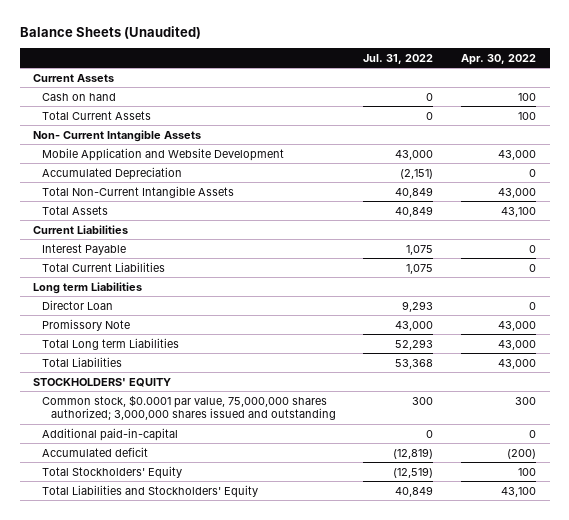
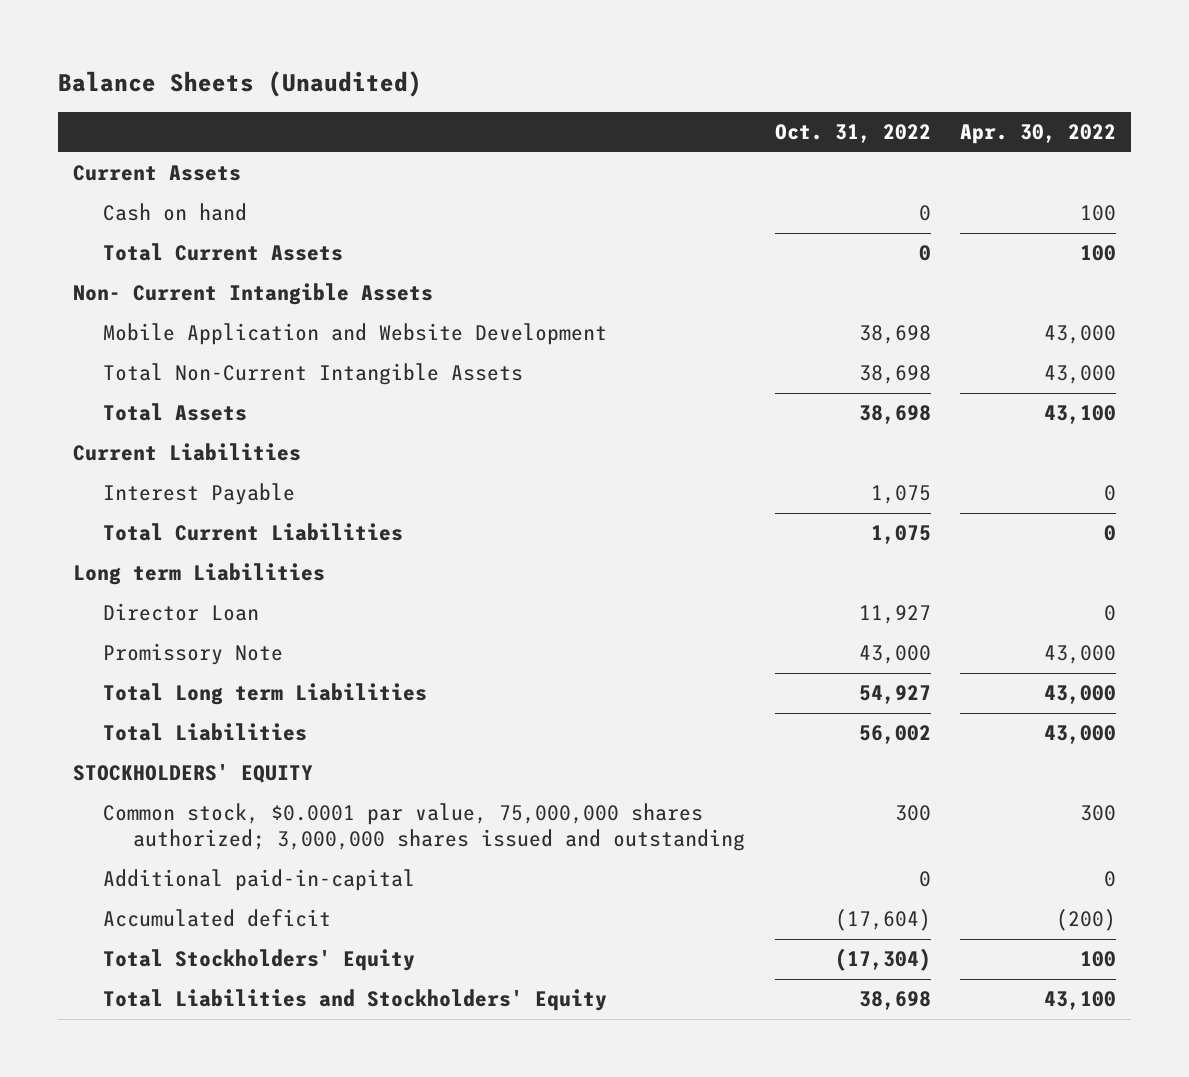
- | Jul. 31, 2022 | Apr. 30, 2022
+ | Oct. 31, 2022 | Apr. 30, 2022
- Accumulated Depreciation | (2,151) | 0

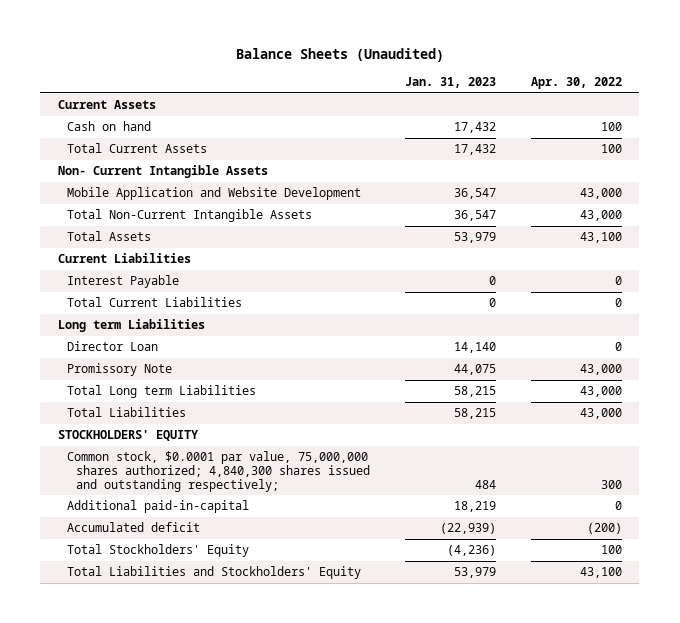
- | Oct. 31, 2022 | Apr. 30, 2022
+ | Jan. 31, 2023 | Apr. 30, 2022
- Common stock, $0.0001 par value, 75,000,000 shares authorized; 3,000,000 shares issued and outstanding | 300 | 300
+ Common stock, $0.0001 par value, 75,000,000 shares authorized; 4,840,300 shares issued and outstanding respectively; | 484 | 300

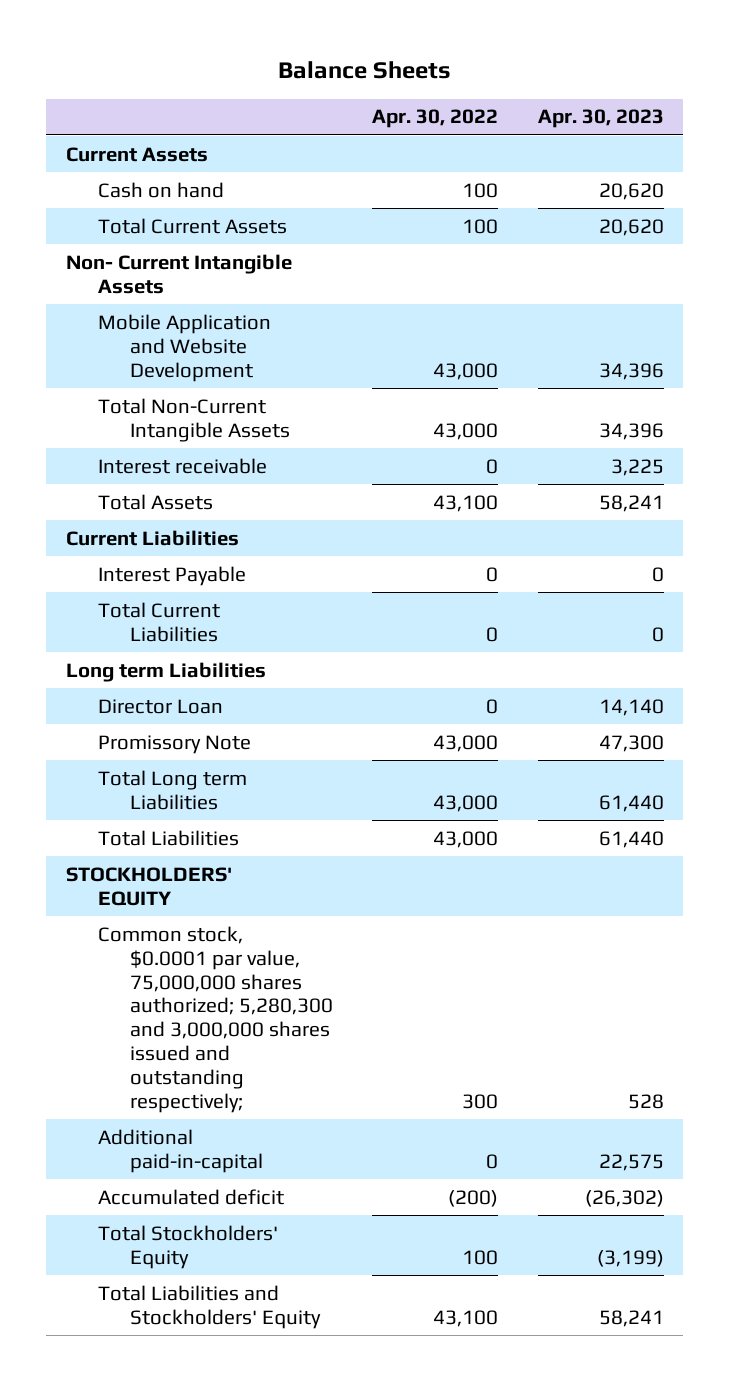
- Balance Sheets (Unaudited)
+ Balance Sheets
- | Jan. 31, 2023 | Apr. 30, 2022
+ | Apr. 30, 2022 | Apr. 30, 2023
+ Interest receivable | 0 | 3,225
- Common stock, $0.0001 par value, 75,000,000 shares authorized; 4,840,300 shares issued and outstanding respectively; | 484 | 300
+ Common stock, $0.0001 par value, 75,000,000 shares authorized; 5,280,300 and 3,000,000 shares issued and outstanding respectively; | 300 | 528

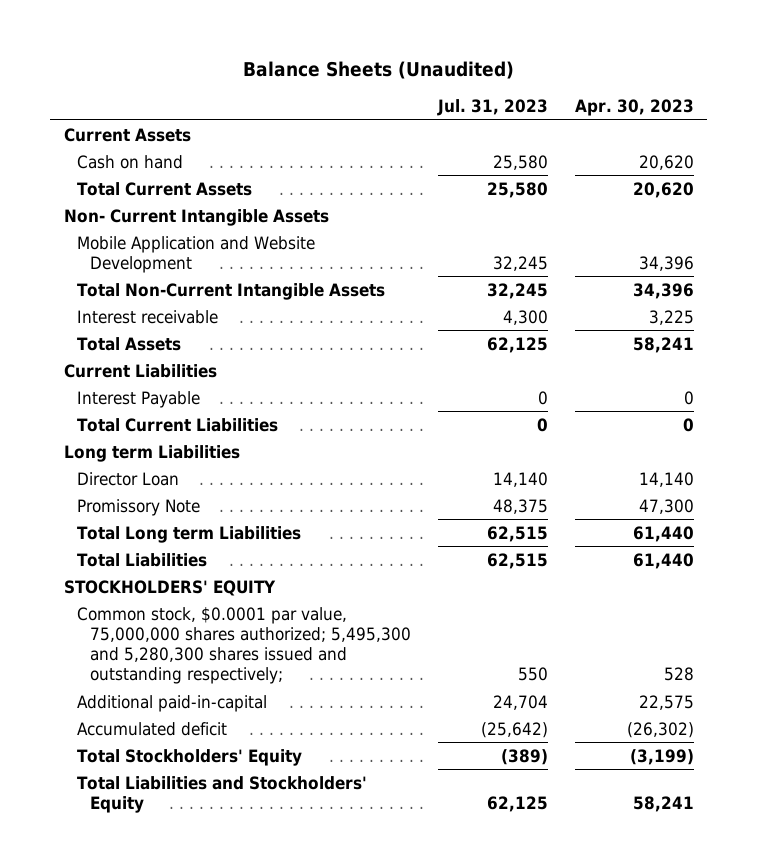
- Balance Sheets
+ Balance Sheets (Unaudited)
- | Apr. 30, 2022 | Apr. 30, 2023
+ | Jul. 31, 2023 | Apr. 30, 2023
- Common stock, $0.0001 par value, 75,000,000 shares authorized; 5,280,300 and 3,000,000 shares issued and outstanding respectively; | 300 | 528
+ Common stock, $0.0001 par value, 75,000,000 shares authorized; 5,495,300 and 5,280,300 shares issued and outstanding respectively; | 550 | 528

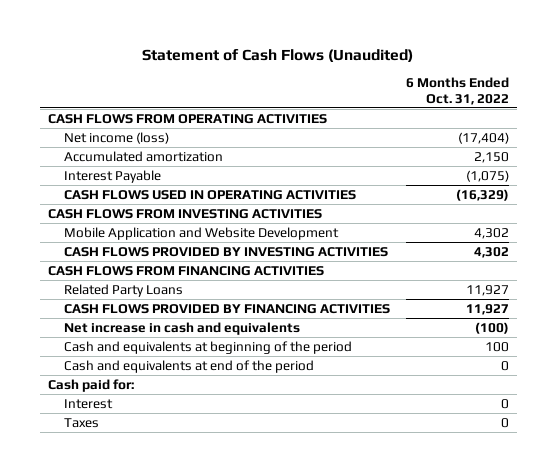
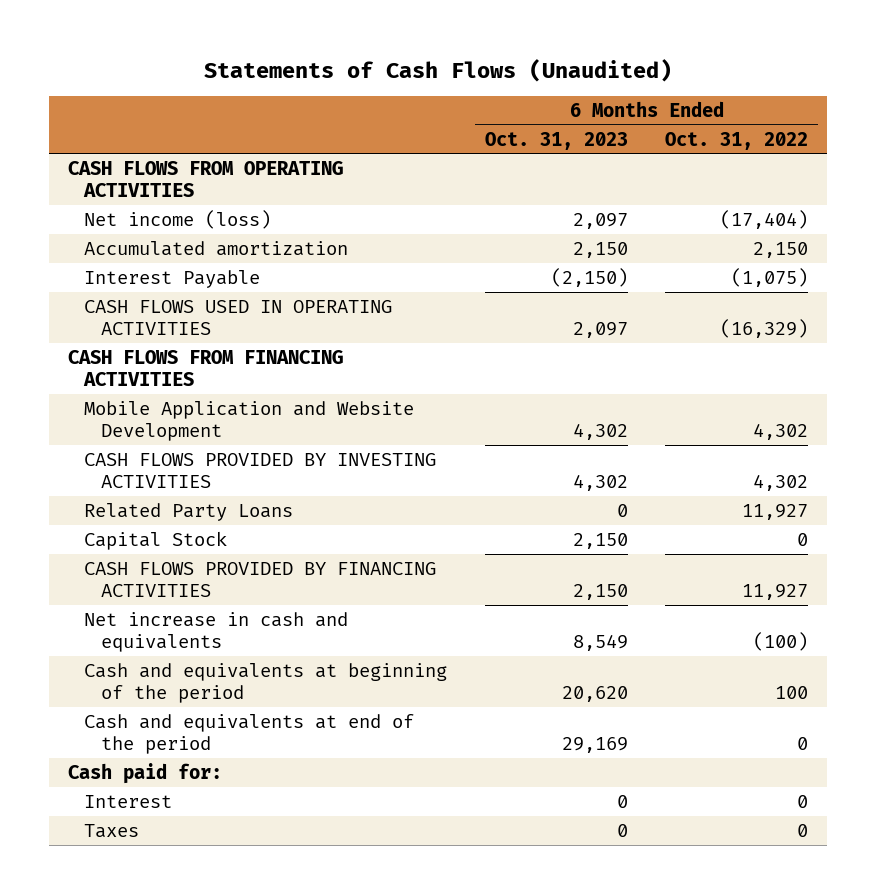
- Statement of Cash Flows (Unaudited)
+ Statements of Cash Flows (Unaudited)
- | 6 Months Ended Oct. 31, 2022
+ | 6 Months Ended Oct. 31, 2023 | 6 Months Ended Oct. 31, 2022
- CASH FLOWS FROM INVESTING ACTIVITIES
moved up: CASH FLOWS FROM FINANCING ACTIVITIES
+ Capital Stock | 2,150 | 0

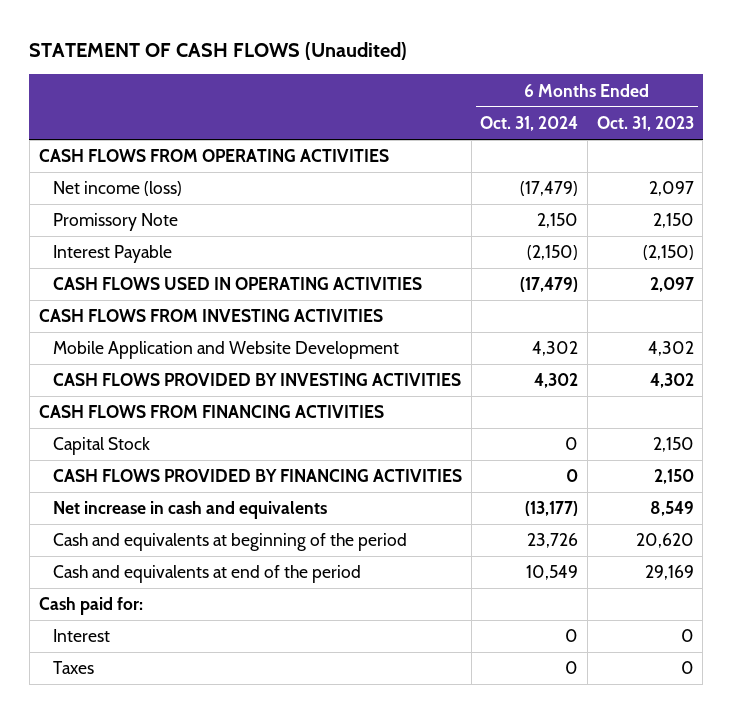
- Statements of Cash Flows (Unaudited)
+ STATEMENT OF CASH FLOWS (Unaudited)
- | 6 Months Ended Oct. 31, 2023 | 6 Months Ended Oct. 31, 2022
+ | 6 Months Ended Oct. 31, 2024 | 6 Months Ended Oct. 31, 2023
- Accumulated amortization | 2,150 | 2,150
+ Promissory Note | 2,150 | 2,150
+ CASH FLOWS FROM INVESTING ACTIVITIES
- Related Party Loans | 0 | 11,927
moved down: CASH FLOWS FROM FINANCING ACTIVITIES

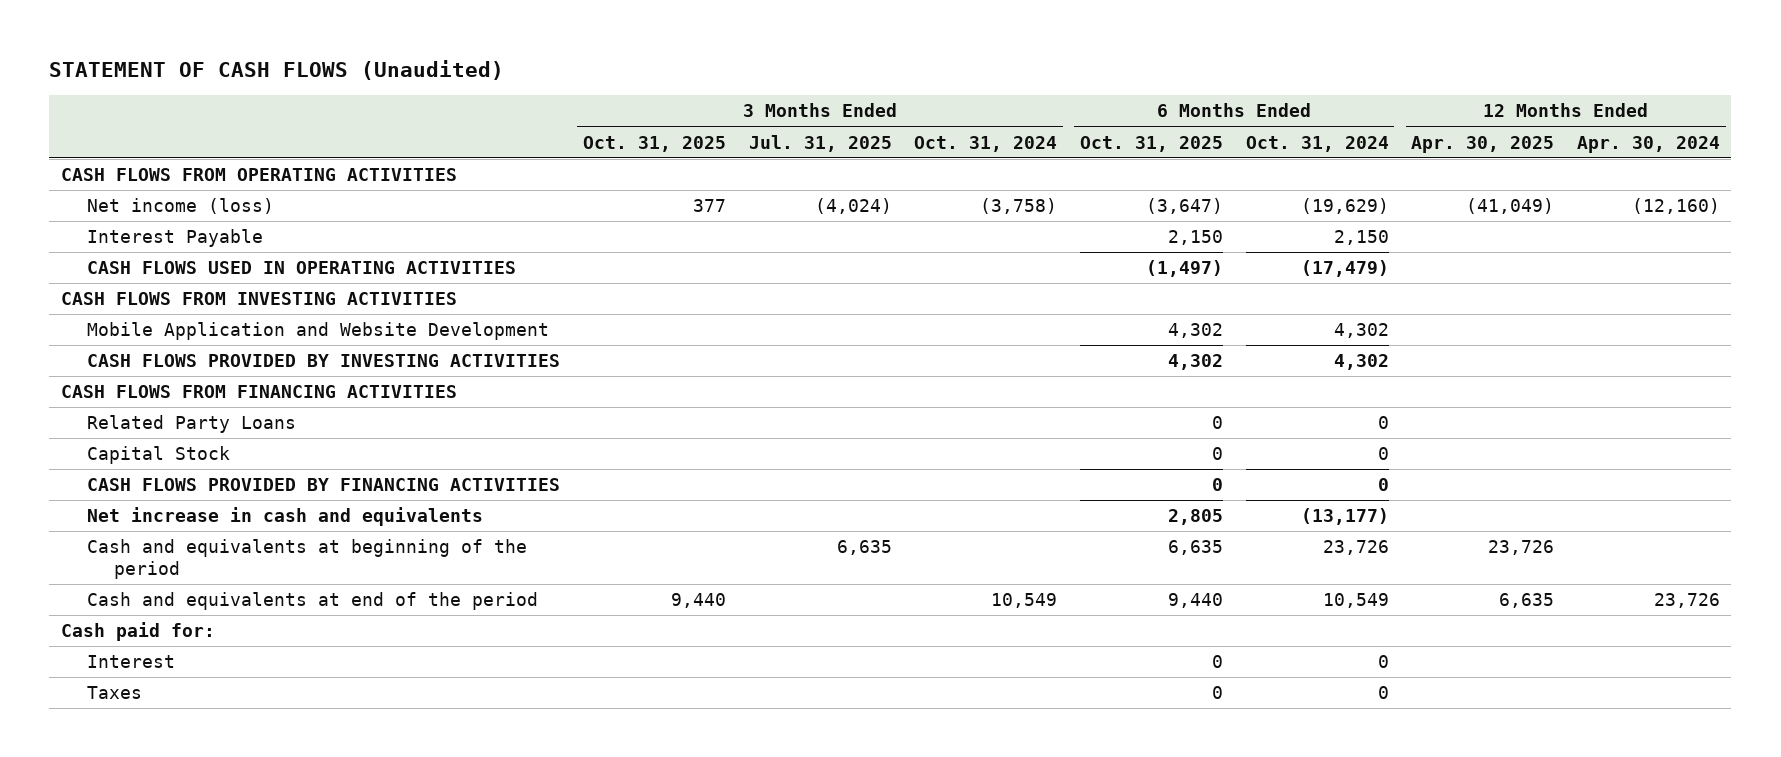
- | 6 Months Ended Oct. 31, 2024 | 6 Months Ended Oct. 31, 2023
+ | 3 Months Ended Oct. 31, 2025 | 3 Months Ended Jul. 31, 2025 | 3 Months Ended Oct. 31, 2024 | 6 Months Ended Oct. 31, 2025 | 6 Months Ended Oct. 31, 2024 | 12 Months Ended Apr. 30, 2025 | 12 Months Ended Apr. 30, 2024
- Net income (loss) | (17,479) | 2,097
- Promissory Note | 2,150 | 2,150
- Interest Payable | (2,150) | (2,150)
+ Net income (loss) | 377 | (4,024) | (3,758) | (3,647) | (19,629) | (41,049) | (12,160)
+ Interest Payable | | | | 2,150 | 2,150 | |
+ Related Party Loans | | | | 0 | 0 | |

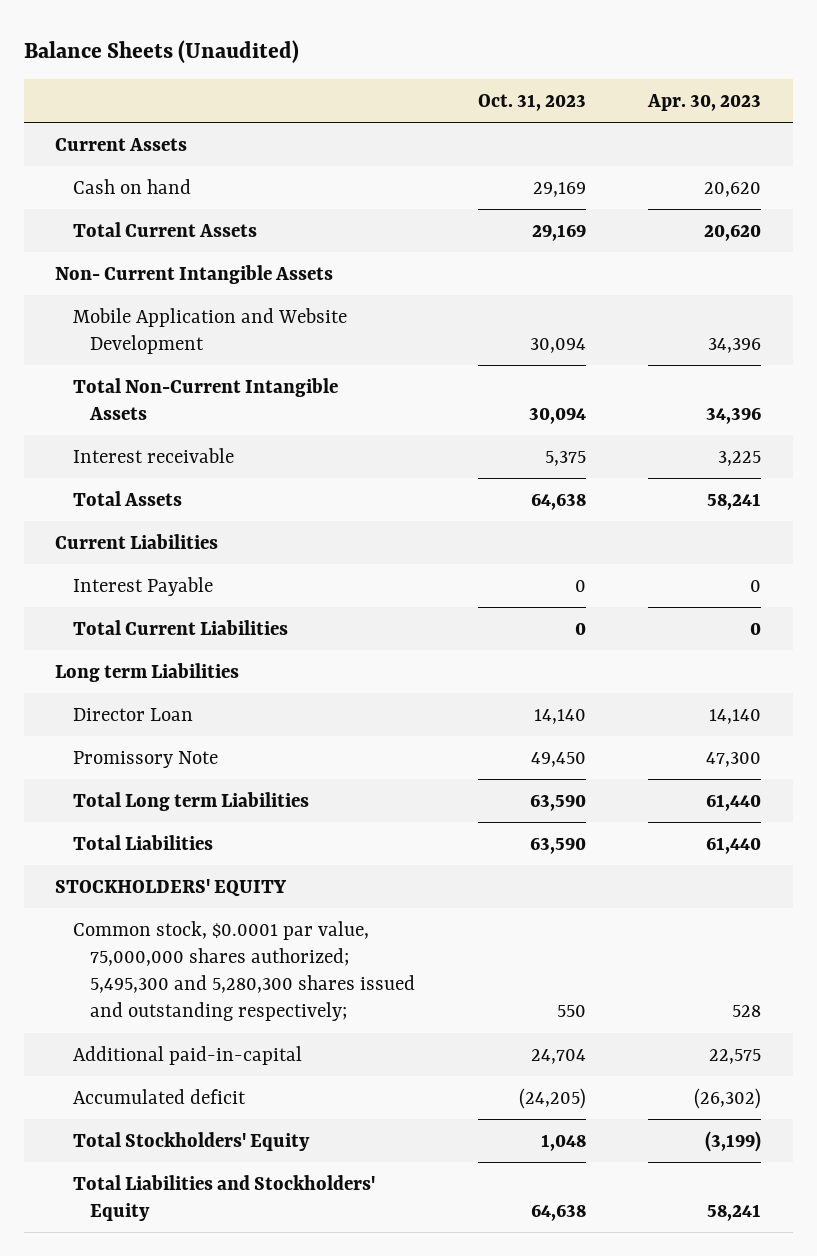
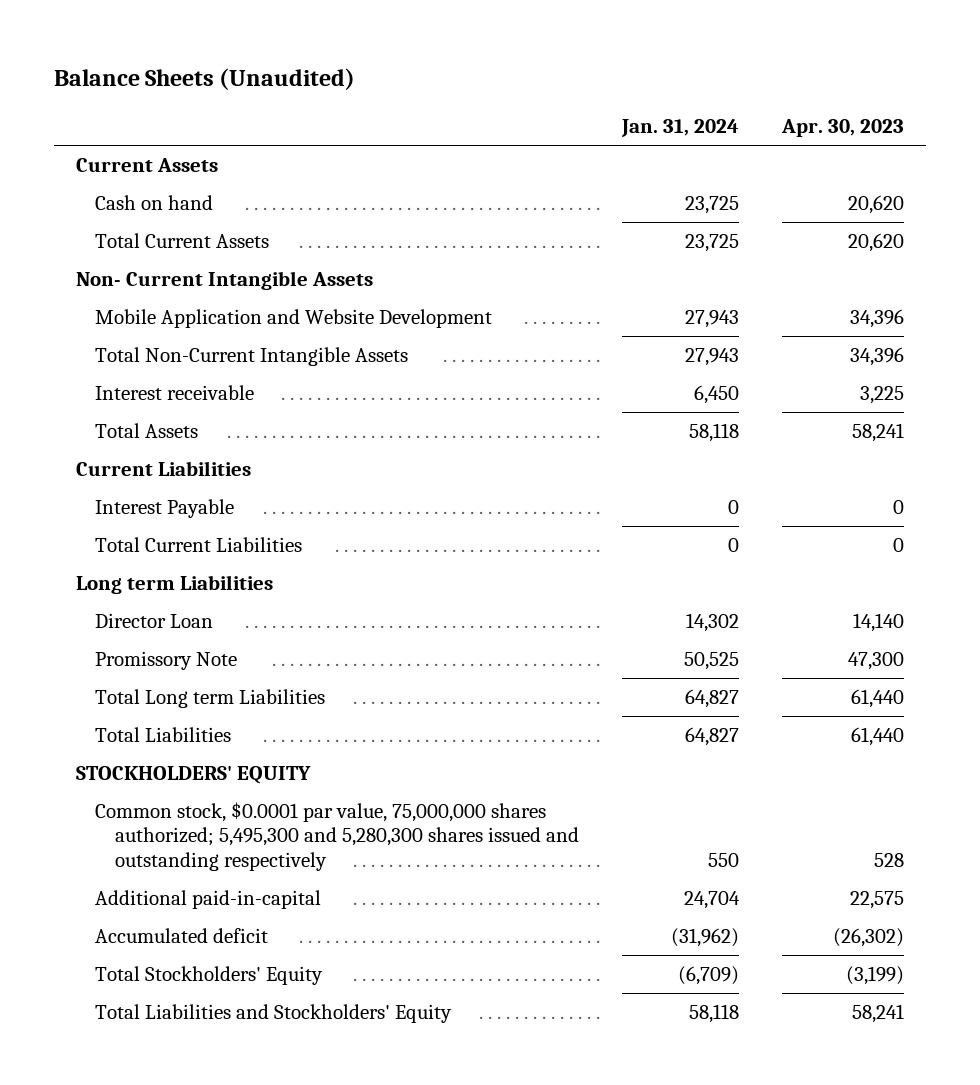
- | Oct. 31, 2023 | Apr. 30, 2023
+ | Jan. 31, 2024 | Apr. 30, 2023
- Common stock, $0.0001 par value, 75,000,000 shares authorized; 5,495,300 and 5,280,300 shares issued and outstanding respectively; | 550 | 528
+ Common stock, $0.0001 par value, 75,000,000 shares authorized; 5,495,300 and 5,280,300 shares issued and outstanding respectively | 550 | 528

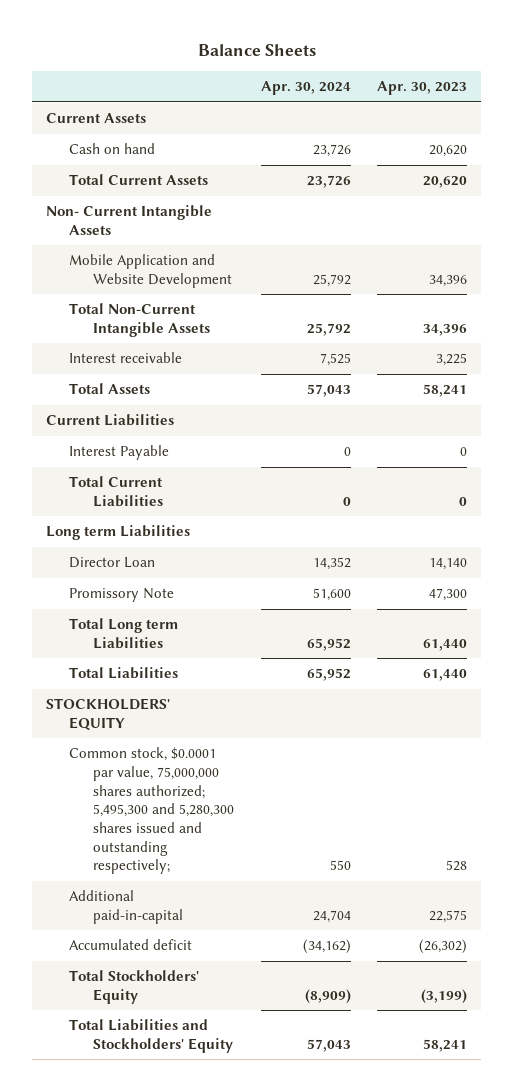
- Balance Sheets (Unaudited)
+ Balance Sheets
- | Jan. 31, 2024 | Apr. 30, 2023
+ | Apr. 30, 2024 | Apr. 30, 2023
- Common stock, $0.0001 par value, 75,000,000 shares authorized; 5,495,300 and 5,280,300 shares issued and outstanding respectively | 550 | 528
+ Common stock, $0.0001 par value, 75,000,000 shares authorized; 5,495,300 and 5,280,300 shares issued and outstanding respectively; | 550 | 528

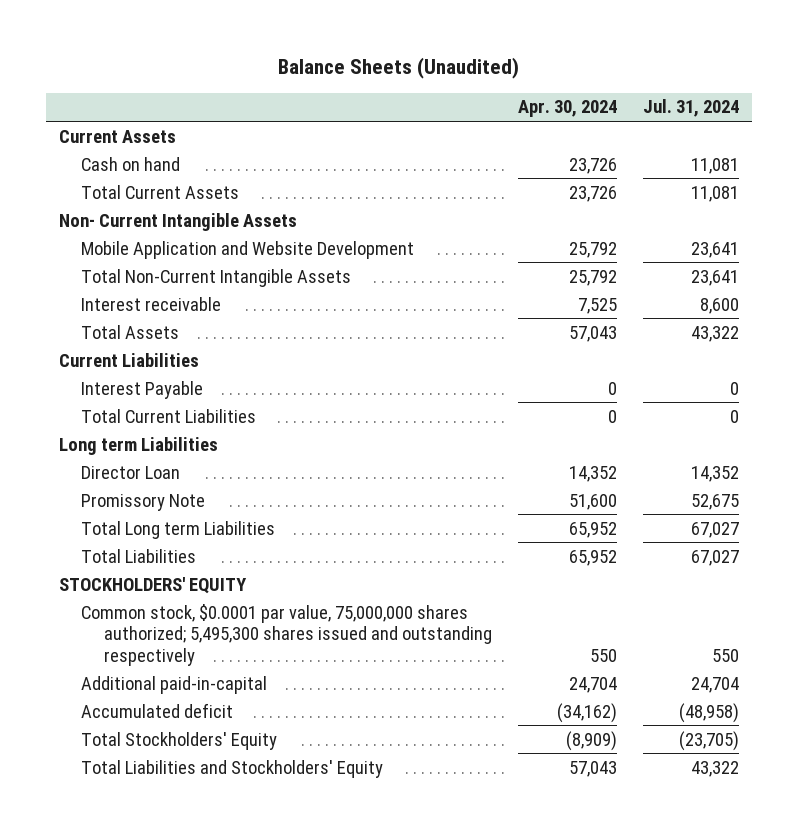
- Balance Sheets
+ Balance Sheets (Unaudited)
- | Apr. 30, 2024 | Apr. 30, 2023
+ | Apr. 30, 2024 | Jul. 31, 2024
- Common stock, $0.0001 par value, 75,000,000 shares authorized; 5,495,300 and 5,280,300 shares issued and outstanding respectively; | 550 | 528
+ Common stock, $0.0001 par value, 75,000,000 shares authorized; 5,495,300 shares issued and outstanding respectively | 550 | 550

